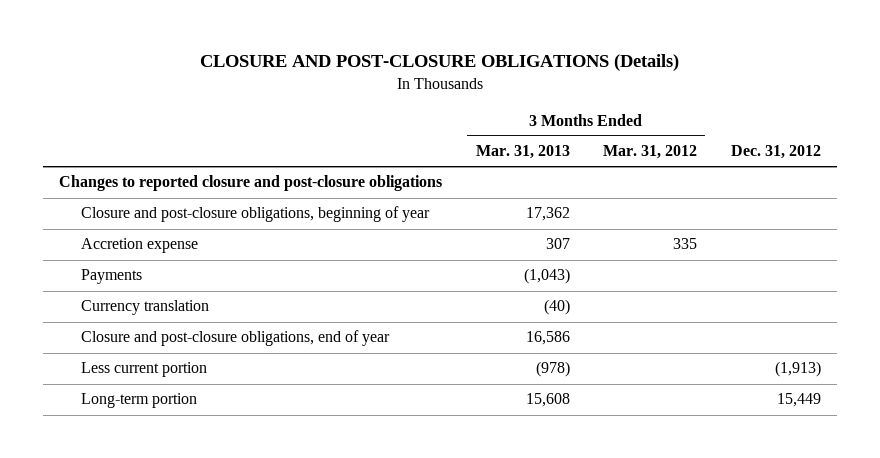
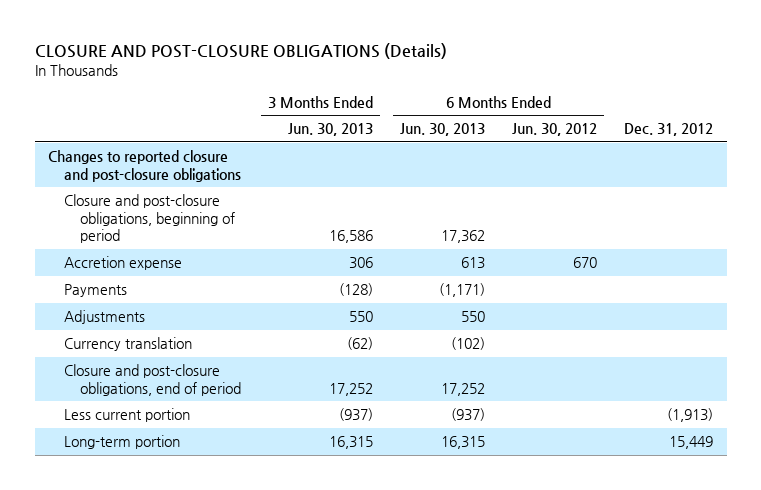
- | 3 Months Ended Mar. 31, 2013 | 3 Months Ended Mar. 31, 2012 | Dec. 31, 2012
+ | 3 Months Ended Jun. 30, 2013 | 6 Months Ended Jun. 30, 2013 | 6 Months Ended Jun. 30, 2012 | Dec. 31, 2012
- Closure and post-closure obligations, beginning of year | 17,362 | |
+ Closure and post-closure obligations, beginning of period | 16,586 | 17,362 | |
+ Adjustments | 550 | 550 | |
- Closure and post-closure obligations, end of year | 16,586 | |
+ Closure and post-closure obligations, end of period | 17,252 | 17,252 | |

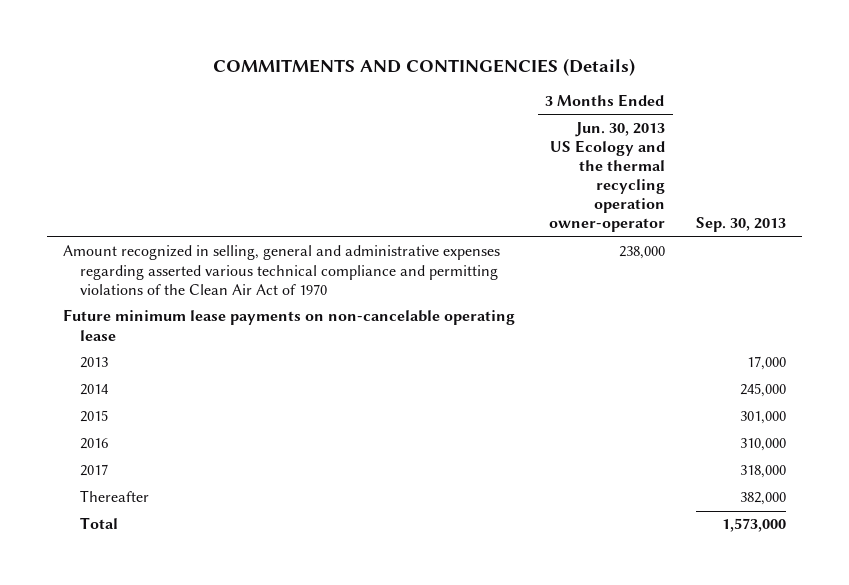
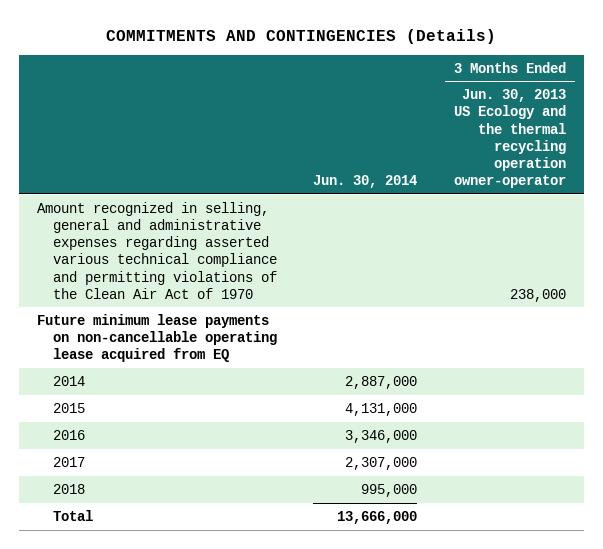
- | 3 Months Ended Jun. 30, 2013 US Ecology and the thermal recycling operation owner-operator | Sep. 30, 2013
+ | Jun. 30, 2014 | 3 Months Ended Jun. 30, 2013 US Ecology and the thermal recycling operation owner-operator
- Future minimum lease payments on non-cancelable operating lease
- 2013 | | 17,000
+ Future minimum lease payments on non-cancellable operating lease acquired from EQ
- Thereafter | | 382,000
+ 2018 | 995,000 |

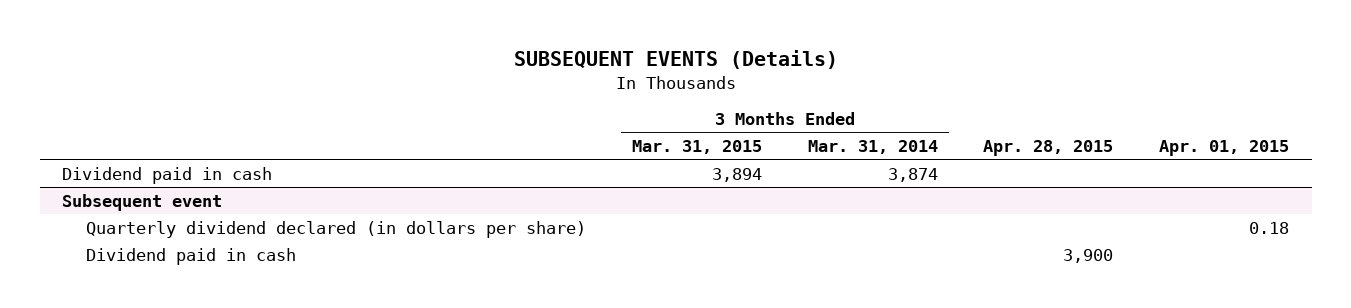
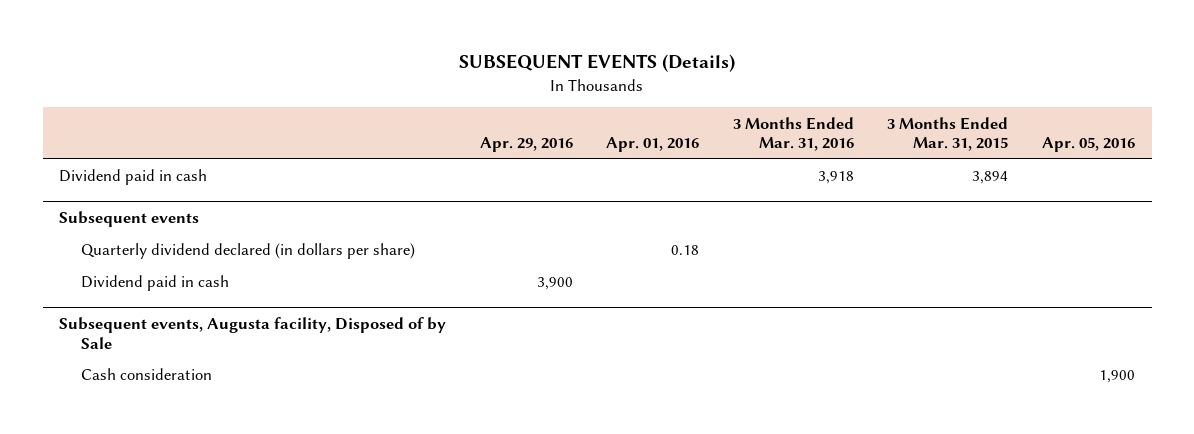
- | 3 Months Ended Mar. 31, 2015 | 3 Months Ended Mar. 31, 2014 | Apr. 28, 2015 | Apr. 01, 2015
+ | Apr. 29, 2016 | Apr. 01, 2016 | 3 Months Ended Mar. 31, 2016 | 3 Months Ended Mar. 31, 2015 | Apr. 05, 2016
- Subsequent event
+ Subsequent events
+ Subsequent events, Augusta facility, Disposed of by Sale
+ Cash consideration | | | | | 1,900

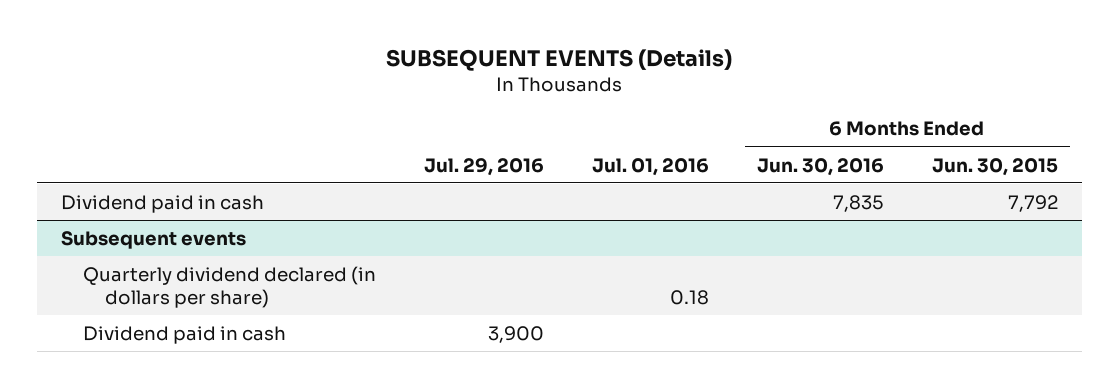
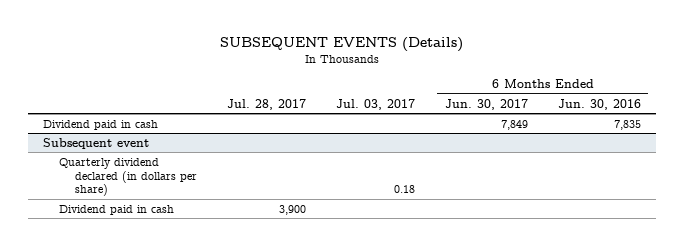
- | Jul. 29, 2016 | Jul. 01, 2016 | 6 Months Ended Jun. 30, 2016 | 6 Months Ended Jun. 30, 2015
+ | Jul. 28, 2017 | Jul. 03, 2017 | 6 Months Ended Jun. 30, 2017 | 6 Months Ended Jun. 30, 2016
- Subsequent events
+ Subsequent event

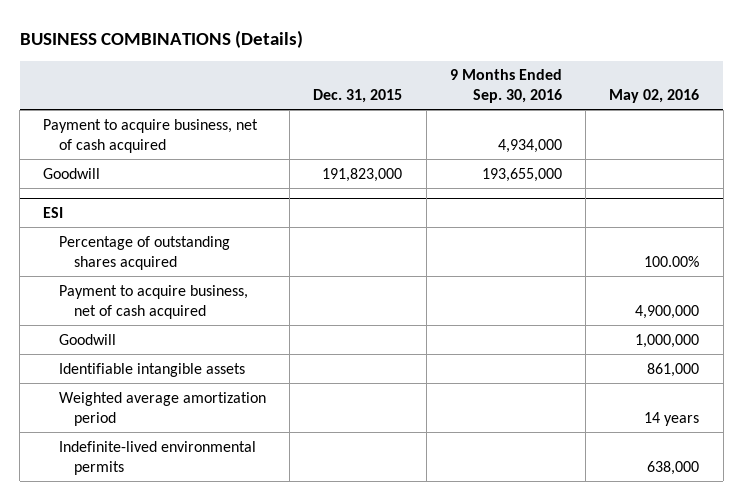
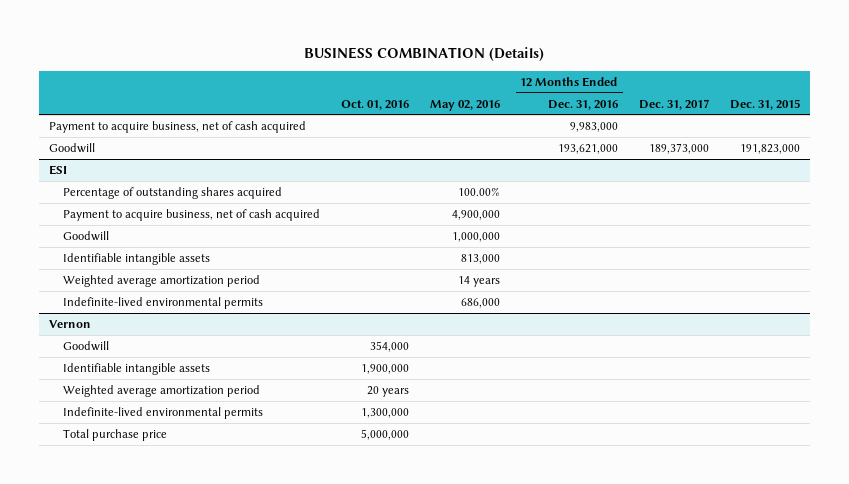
- BUSINESS COMBINATIONS (Details)
+ BUSINESS COMBINATION (Details)
- | Dec. 31, 2015 | 9 Months Ended Sep. 30, 2016 | May 02, 2016
+ | Oct. 01, 2016 | May 02, 2016 | 12 Months Ended Dec. 31, 2016 | Dec. 31, 2017 | Dec. 31, 2015
@ ESI
- Identifiable intangible assets | | | 861,000
+ Identifiable intangible assets | | 813,000 | | |
- Indefinite-lived environmental permits | | | 638,000
+ Indefinite-lived environmental permits | | 686,000 | | |
+ Vernon
+ Goodwill | 354,000 | | | |
+ Identifiable intangible assets | 1,900,000 | | | |
+ Weighted average amortization period | 20 years | | | |
+ Indefinite-lived environmental permits | 1,300,000 | | | |
+ Total purchase price | 5,000,000 | | | |

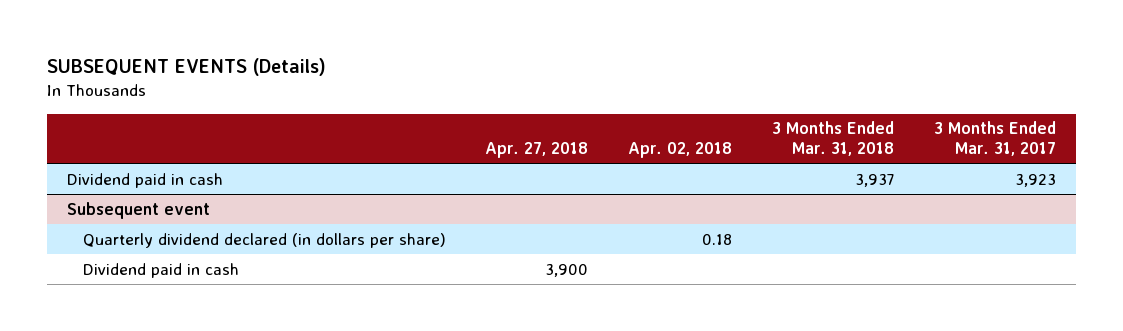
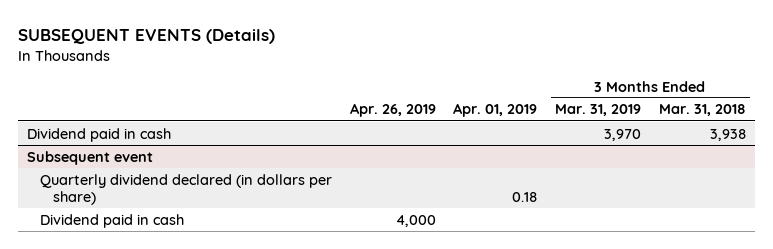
- | Apr. 27, 2018 | Apr. 02, 2018 | 3 Months Ended Mar. 31, 2018 | 3 Months Ended Mar. 31, 2017
+ | Apr. 26, 2019 | Apr. 01, 2019 | 3 Months Ended Mar. 31, 2019 | 3 Months Ended Mar. 31, 2018
- Dividend paid in cash | | | 3,937 | 3,923
+ Dividend paid in cash | | | 3,970 | 3,938

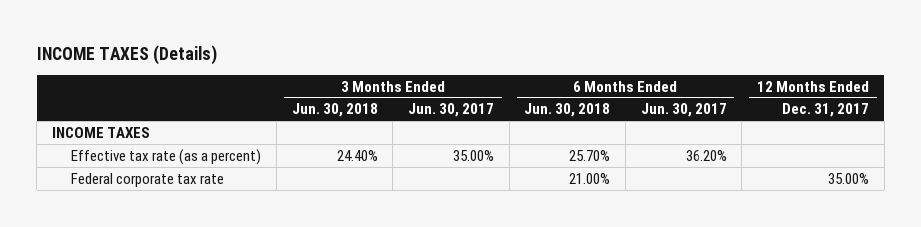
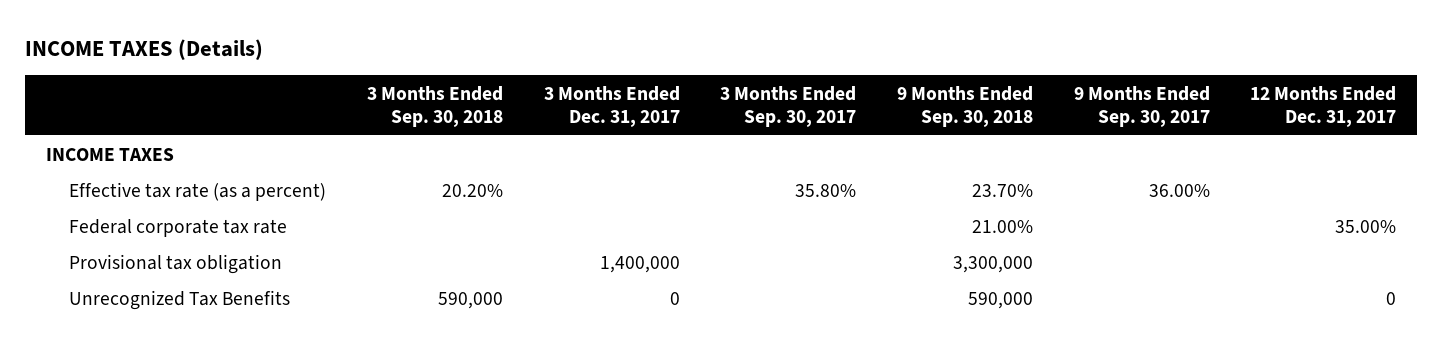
- | 3 Months Ended Jun. 30, 2018 | 3 Months Ended Jun. 30, 2017 | 6 Months Ended Jun. 30, 2018 | 6 Months Ended Jun. 30, 2017 | 12 Months Ended Dec. 31, 2017
+ | 3 Months Ended Sep. 30, 2018 | 3 Months Ended Dec. 31, 2017 | 3 Months Ended Sep. 30, 2017 | 9 Months Ended Sep. 30, 2018 | 9 Months Ended Sep. 30, 2017 | 12 Months Ended Dec. 31, 2017
+ Provisional tax obligation | | 1,400,000 | | 3,300,000 | |
+ Unrecognized Tax Benefits | 590,000 | 0 | | 590,000 | | 0

